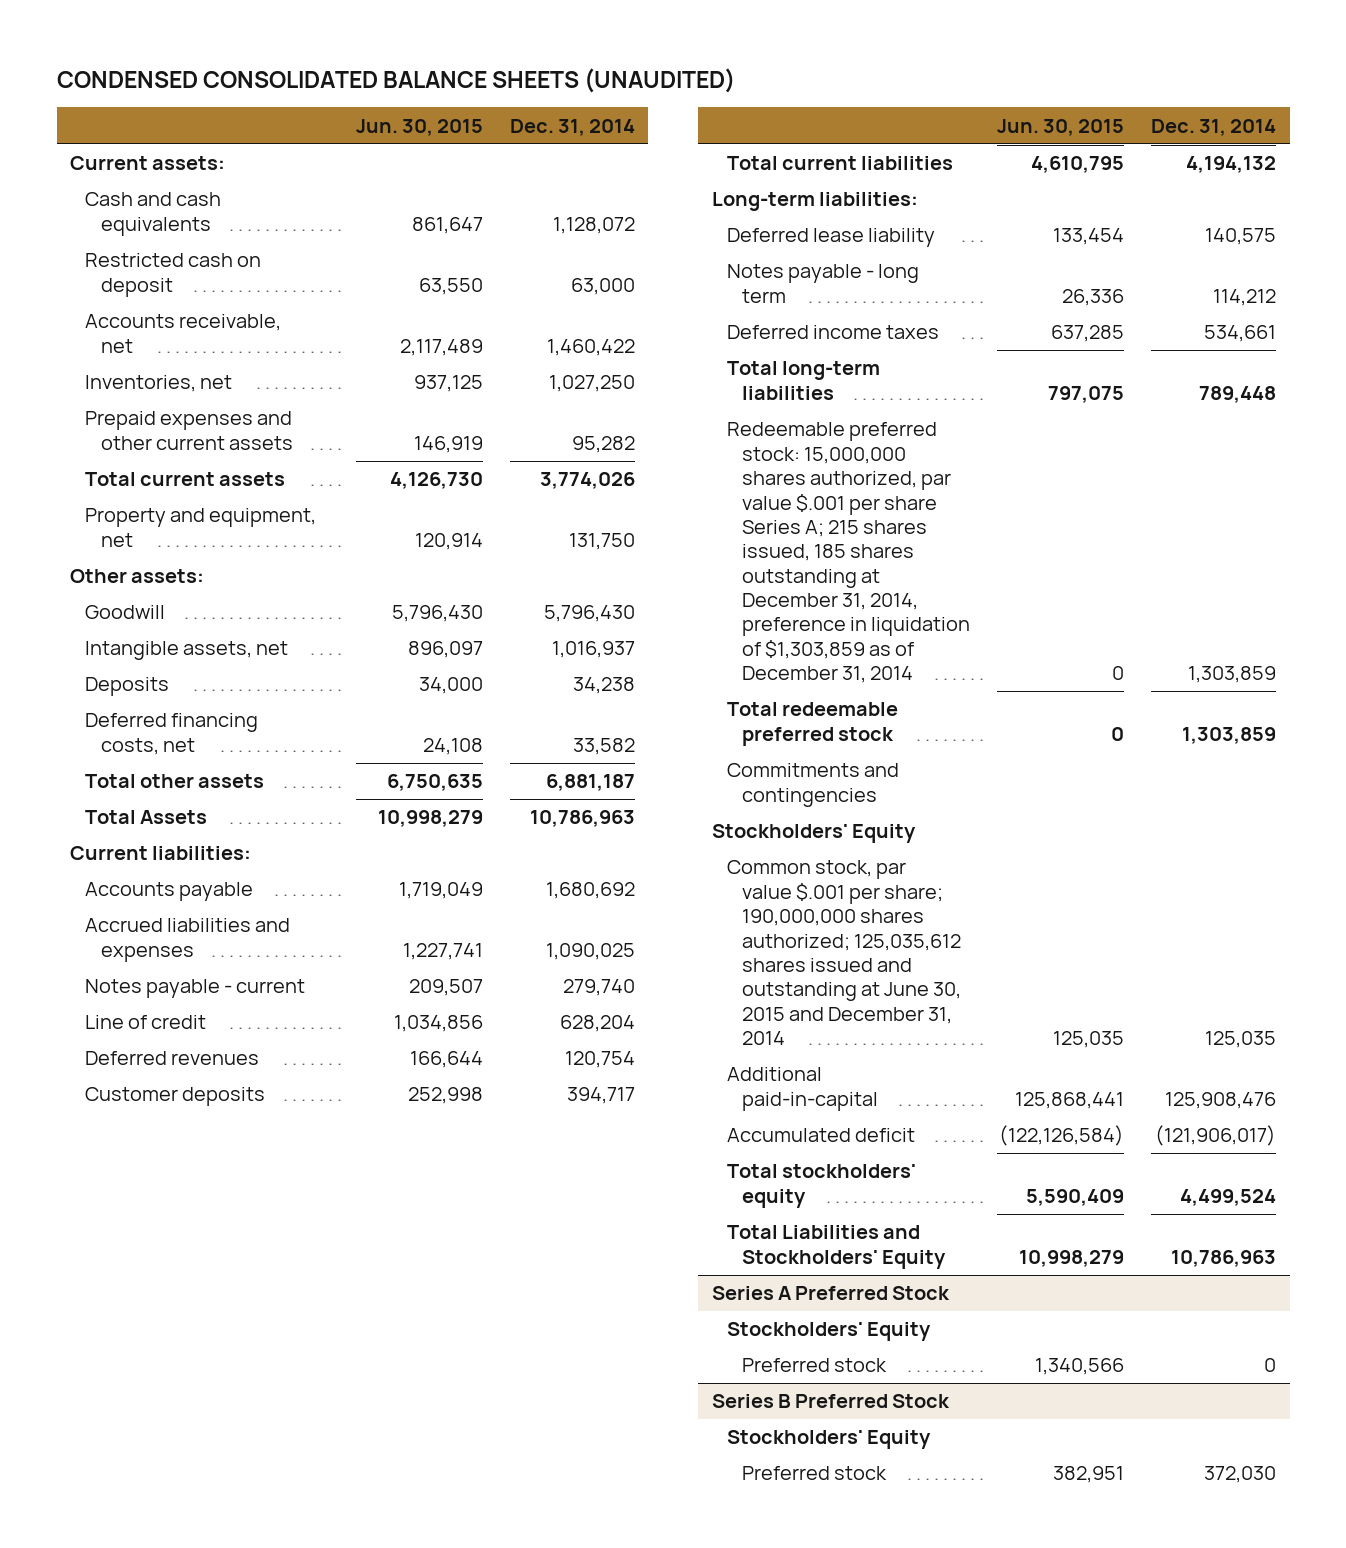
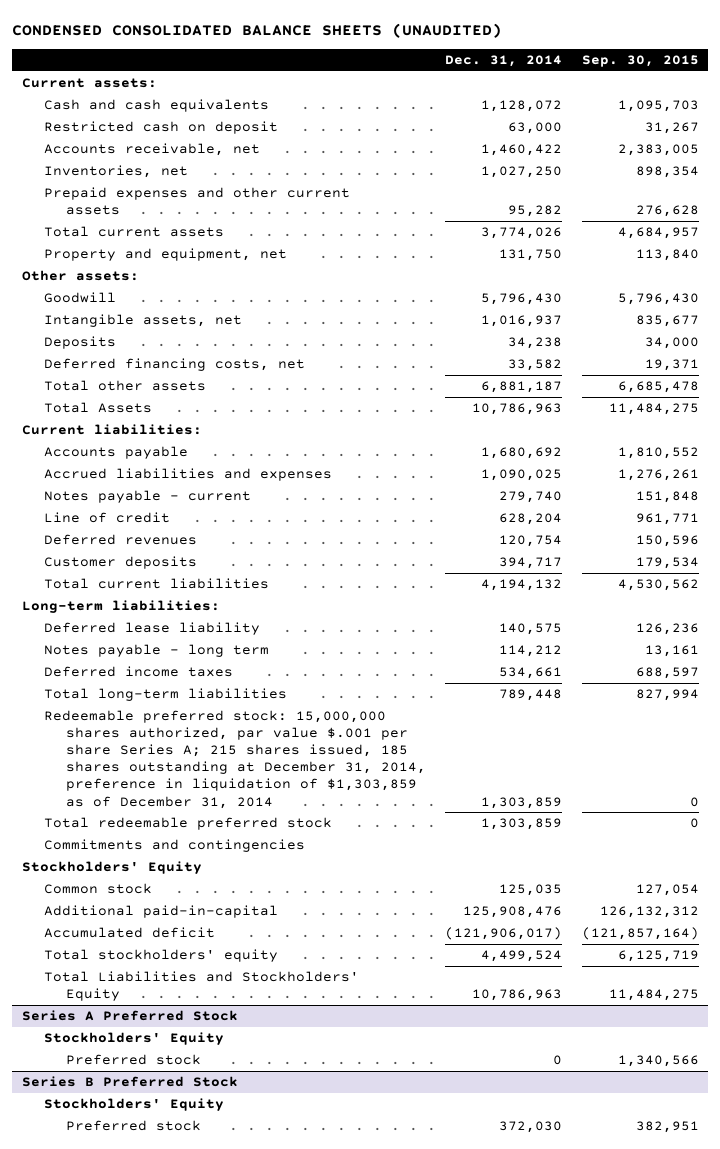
- | Jun. 30, 2015 | Dec. 31, 2014
+ | Dec. 31, 2014 | Sep. 30, 2015
- Common stock, par value $.001 per share; 190,000,000 shares authorized; 125,035,612 shares issued and outstanding at June 30, 2015 and December 31, 2014 | 125,035 | 125,035
+ Common stock | 125,035 | 127,054

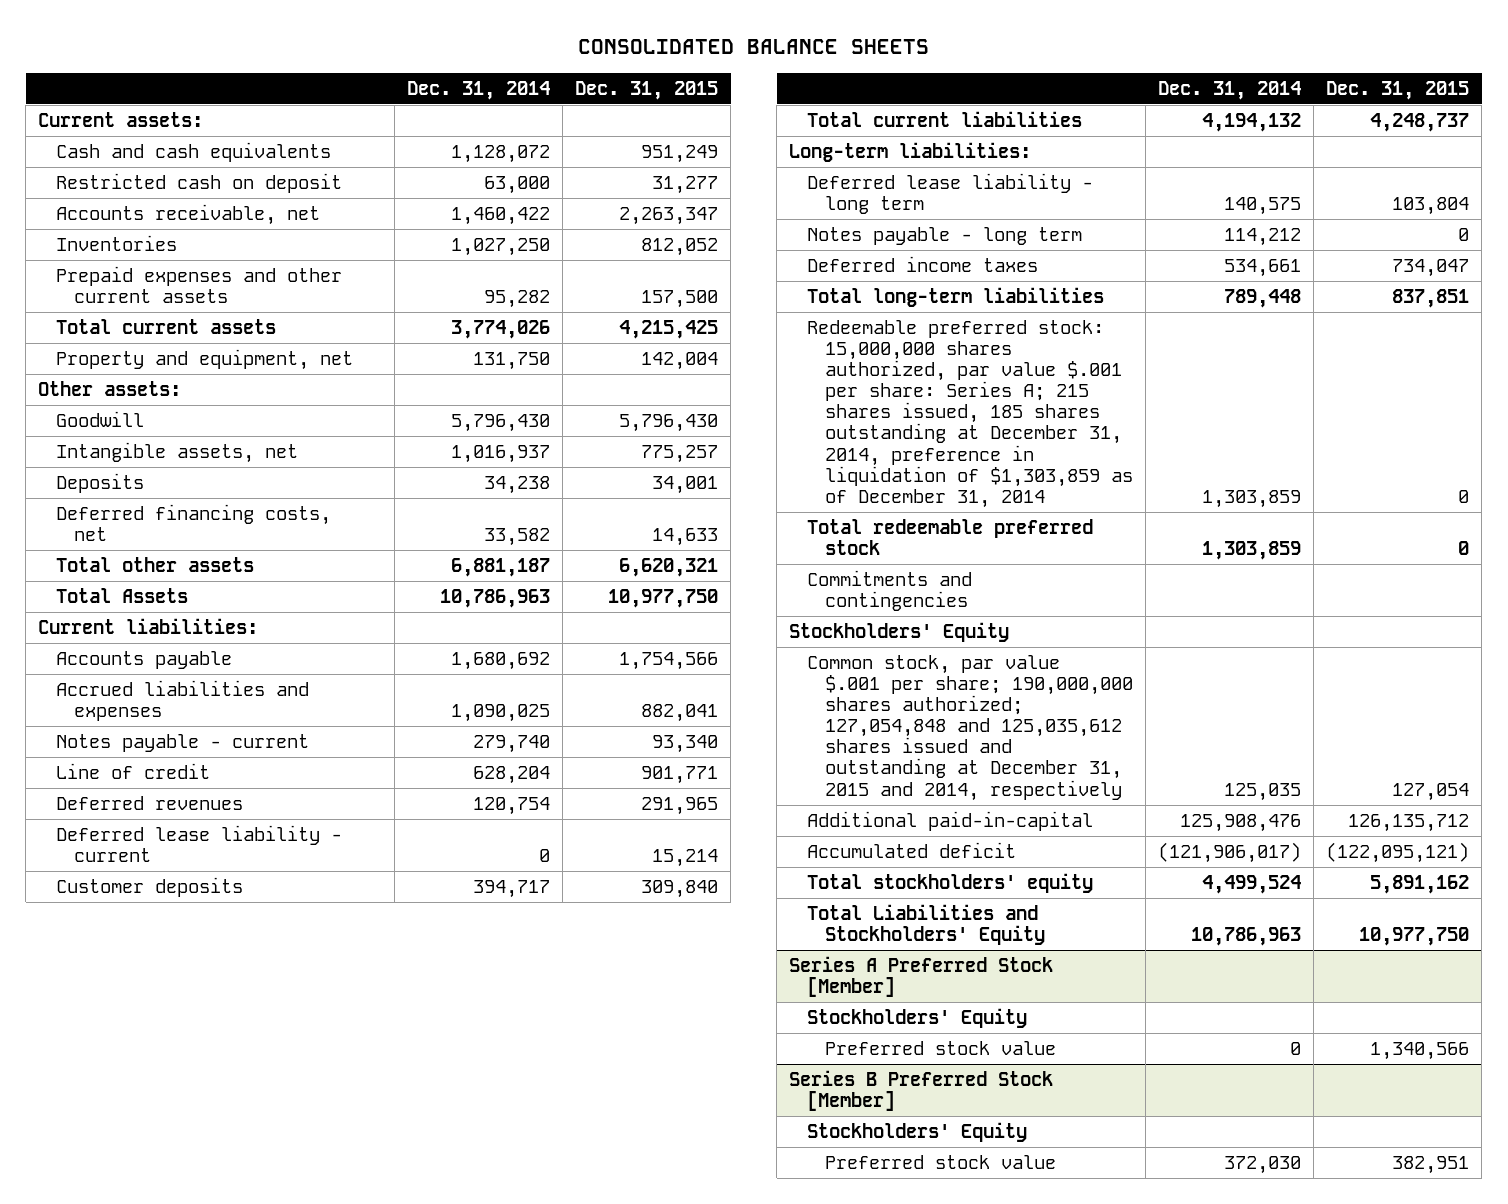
- CONDENSED CONSOLIDATED BALANCE SHEETS (UNAUDITED)
+ CONSOLIDATED BALANCE SHEETS
- | Dec. 31, 2014 | Sep. 30, 2015
+ | Dec. 31, 2014 | Dec. 31, 2015
- Inventories, net | 1,027,250 | 898,354
+ Inventories | 1,027,250 | 812,052
+ Deferred lease liability - current | 0 | 15,214
- Deferred lease liability | 140,575 | 126,236
+ Deferred lease liability - long term | 140,575 | 103,804
- Redeemable preferred stock: 15,000,000 shares authorized, par value $.001 per share Series A; 215 shares issued, 185 shares outstanding at December 31, 2014, preference in liquidation of $1,303,859 as of December 31, 2014 | 1,303,859 | 0
+ Redeemable preferred stock: 15,000,000 shares authorized, par value $.001 per share: Series A; 215 shares issued, 185 shares outstanding at December 31, 2014, preference in liquidation of $1,303,859 as of December 31, 2014 | 1,303,859 | 0
- Common stock | 125,035 | 127,054
+ Common stock, par value $.001 per share; 190,000,000 shares authorized; 127,054,848 and 125,035,612 shares issued and outstanding at December 31, 2015 and 2014, respectively | 125,035 | 127,054
- Series A Preferred Stock
+ Series A Preferred Stock [Member]
- Preferred stock | 0 | 1,340,566
- Series B Preferred Stock
+ Preferred stock value | 0 | 1,340,566
+ Series B Preferred Stock [Member]
- Preferred stock | 372,030 | 382,951
+ Preferred stock value | 372,030 | 382,951

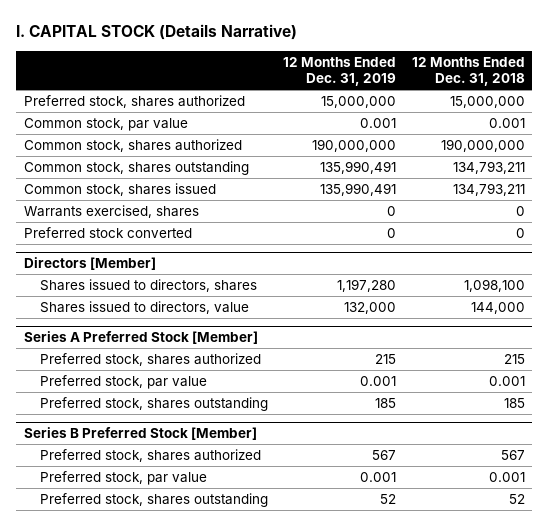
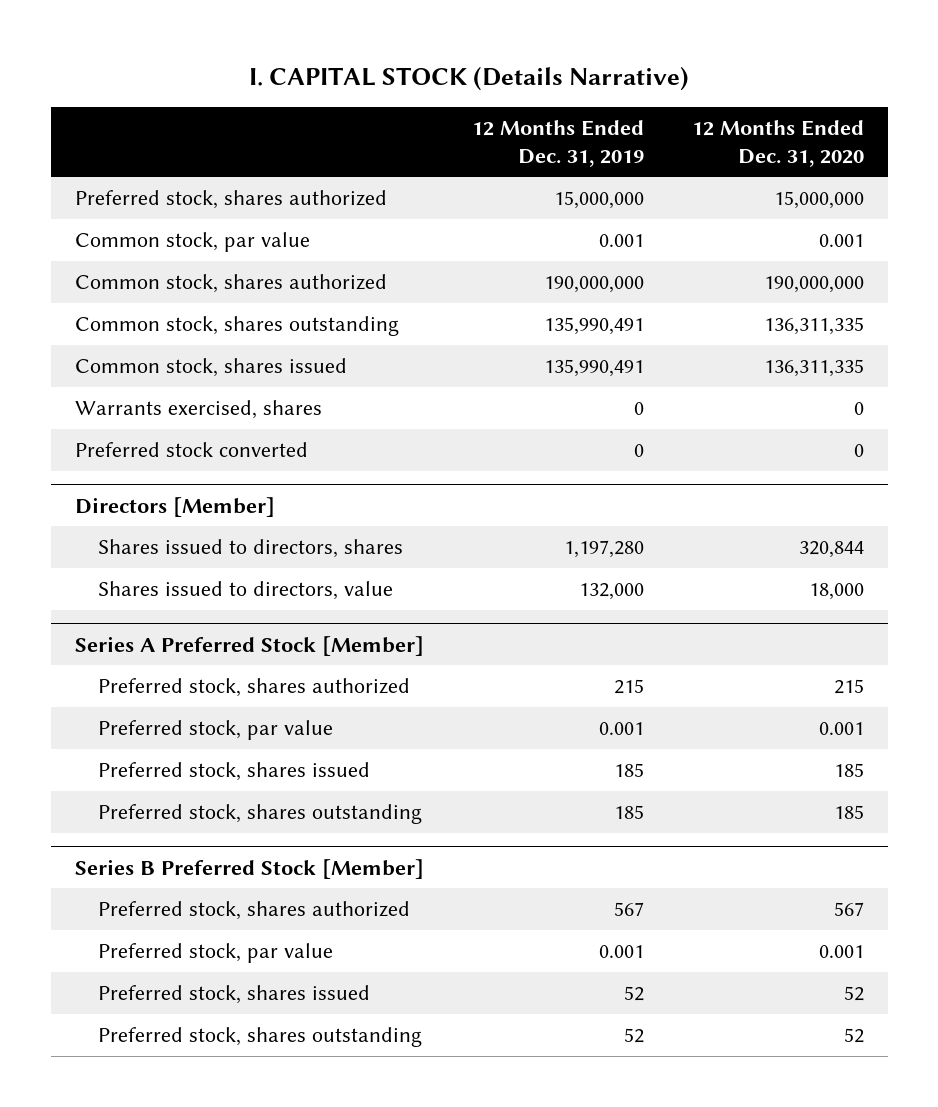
- | 12 Months Ended Dec. 31, 2019 | 12 Months Ended Dec. 31, 2018
+ | 12 Months Ended Dec. 31, 2019 | 12 Months Ended Dec. 31, 2020
@ Series A Preferred Stock [Member]
+ Preferred stock, shares issued | 185 | 185
@ Series B Preferred Stock [Member]
+ Preferred stock, shares issued | 52 | 52

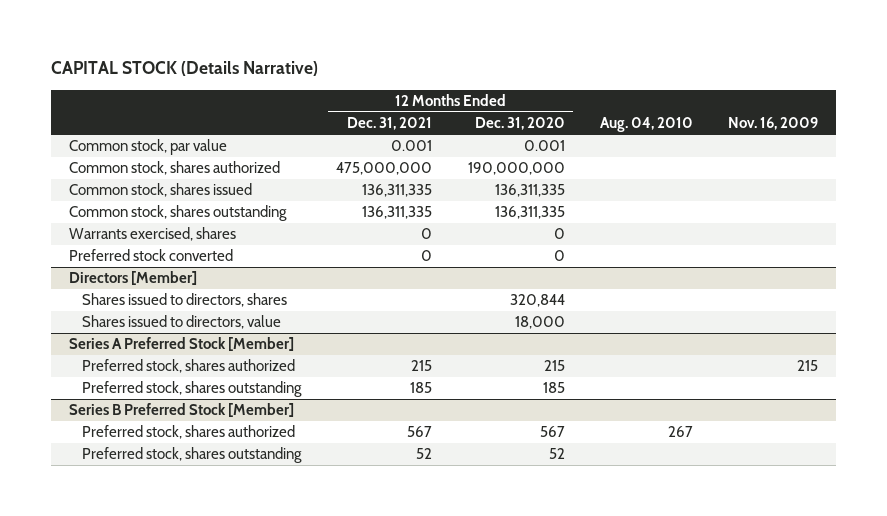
- I. CAPITAL STOCK (Details Narrative)
+ CAPITAL STOCK (Details Narrative)
- | 12 Months Ended Dec. 31, 2019 | 12 Months Ended Dec. 31, 2020
+ | 12 Months Ended Dec. 31, 2021 | 12 Months Ended Dec. 31, 2020 | Aug. 04, 2010 | Nov. 16, 2009
- Preferred stock, shares authorized | 15,000,000 | 15,000,000
moved down: Common stock, shares outstanding | 136,311,335 | 136,311,335 | |
@ Series A Preferred Stock [Member]
- Preferred stock, par value | 0.001 | 0.001
- Preferred stock, shares issued | 185 | 185
@ Series B Preferred Stock [Member]
- Preferred stock, par value | 0.001 | 0.001
- Preferred stock, shares issued | 52 | 52

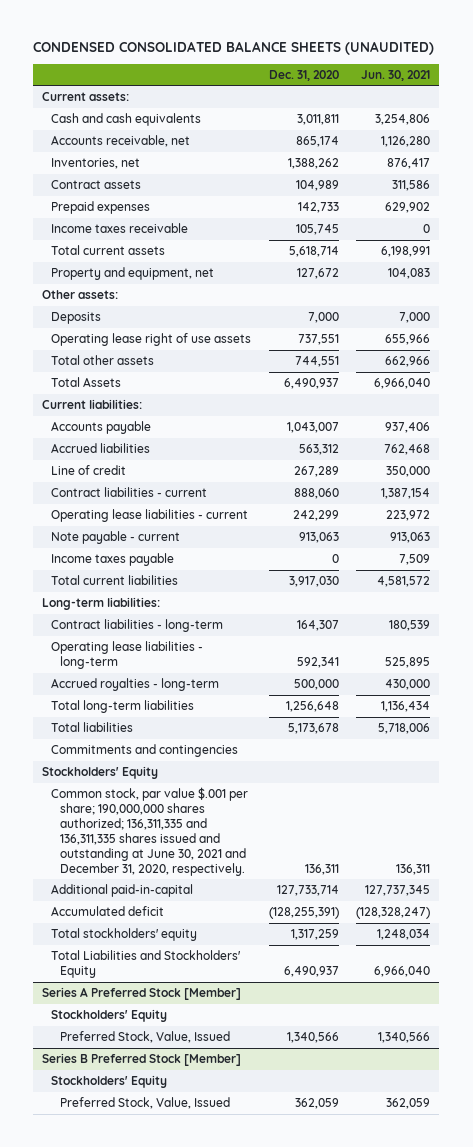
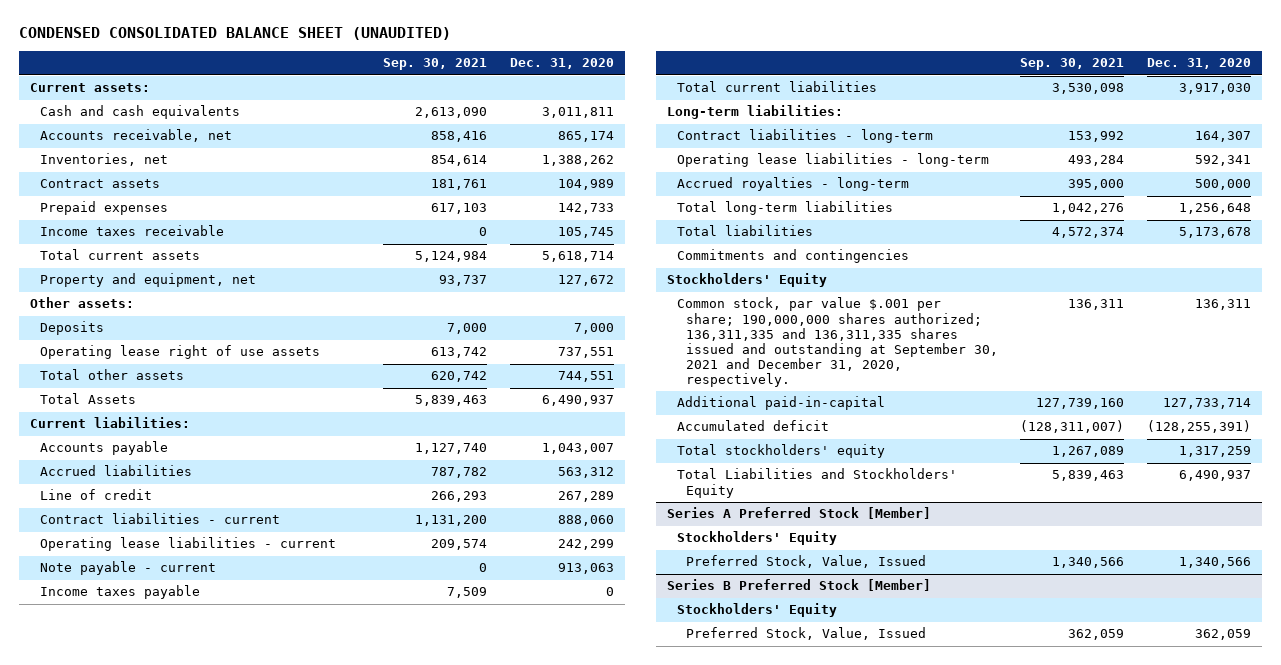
- CONDENSED CONSOLIDATED BALANCE SHEETS (UNAUDITED)
+ CONDENSED CONSOLIDATED BALANCE SHEET (UNAUDITED)
- | Dec. 31, 2020 | Jun. 30, 2021
+ | Sep. 30, 2021 | Dec. 31, 2020
- Common stock, par value $.001 per share; 190,000,000 shares authorized; 136,311,335 and 136,311,335 shares issued and outstanding at June 30, 2021 and December 31, 2020, respectively. | 136,311 | 136,311
+ Common stock, par value $.001 per share; 190,000,000 shares authorized; 136,311,335 and 136,311,335 shares issued and outstanding at September 30, 2021 and December 31, 2020, respectively. | 136,311 | 136,311

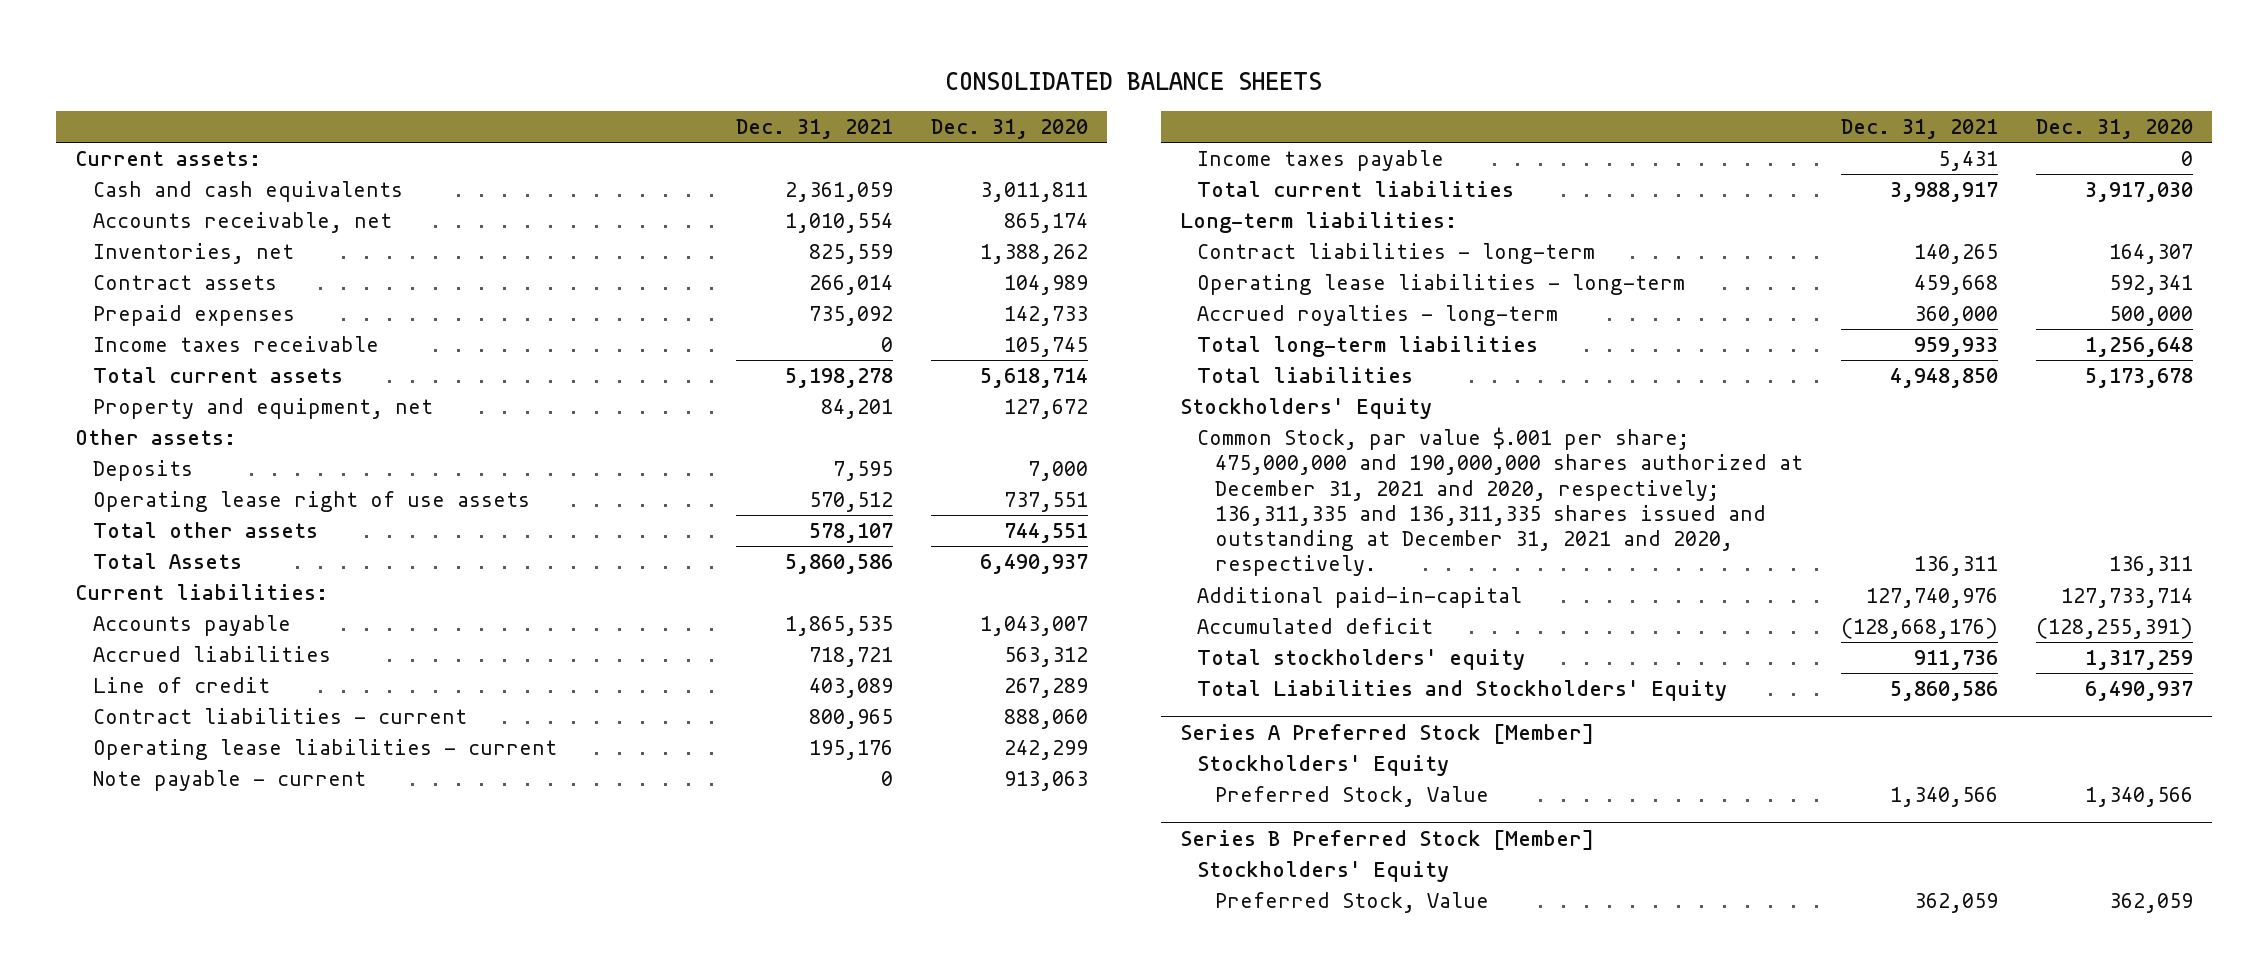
- CONDENSED CONSOLIDATED BALANCE SHEET (UNAUDITED)
+ CONSOLIDATED BALANCE SHEETS
- | Sep. 30, 2021 | Dec. 31, 2020
+ | Dec. 31, 2021 | Dec. 31, 2020
- Commitments and contingencies
- Common stock, par value $.001 per share; 190,000,000 shares authorized; 136,311,335 and 136,311,335 shares issued and outstanding at September 30, 2021 and December 31, 2020, respectively. | 136,311 | 136,311
+ Common Stock, par value $.001 per share; 475,000,000 and 190,000,000 shares authorized at December 31, 2021 and 2020, respectively; 136,311,335 and 136,311,335 shares issued and outstanding at December 31, 2021 and 2020, respectively. | 136,311 | 136,311
@ Series A Preferred Stock [Member]
- Preferred Stock, Value, Issued | 1,340,566 | 1,340,566
+ Preferred Stock, Value | 1,340,566 | 1,340,566
@ Series B Preferred Stock [Member]
- Preferred Stock, Value, Issued | 362,059 | 362,059
+ Preferred Stock, Value | 362,059 | 362,059

